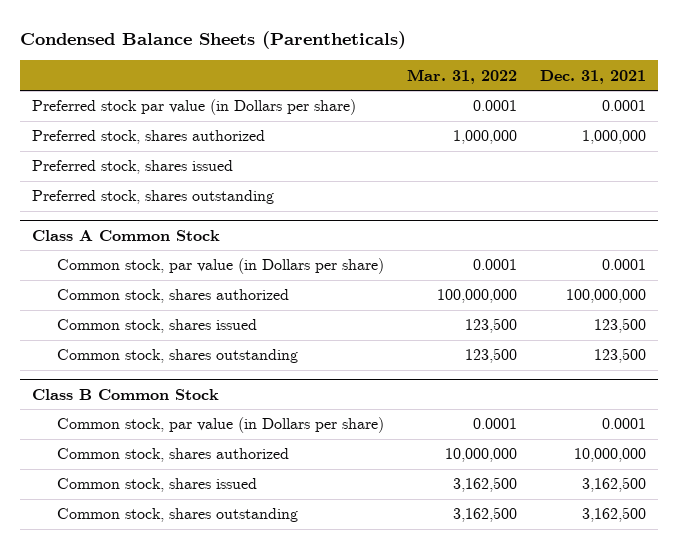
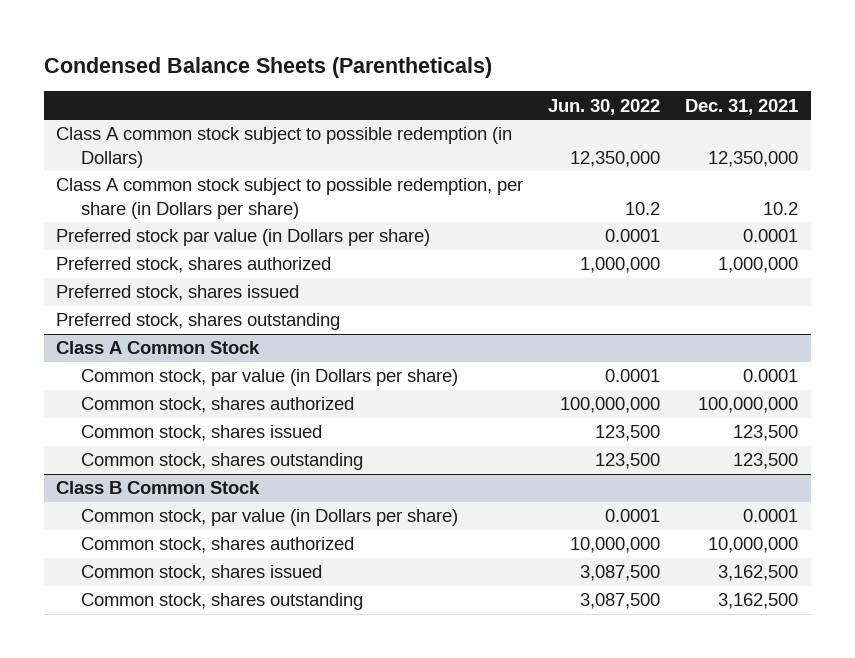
- | Mar. 31, 2022 | Dec. 31, 2021
+ | Jun. 30, 2022 | Dec. 31, 2021
+ Class A common stock subject to possible redemption (in Dollars) | 12,350,000 | 12,350,000
+ Class A common stock subject to possible redemption, per share (in Dollars per share) | 10.2 | 10.2

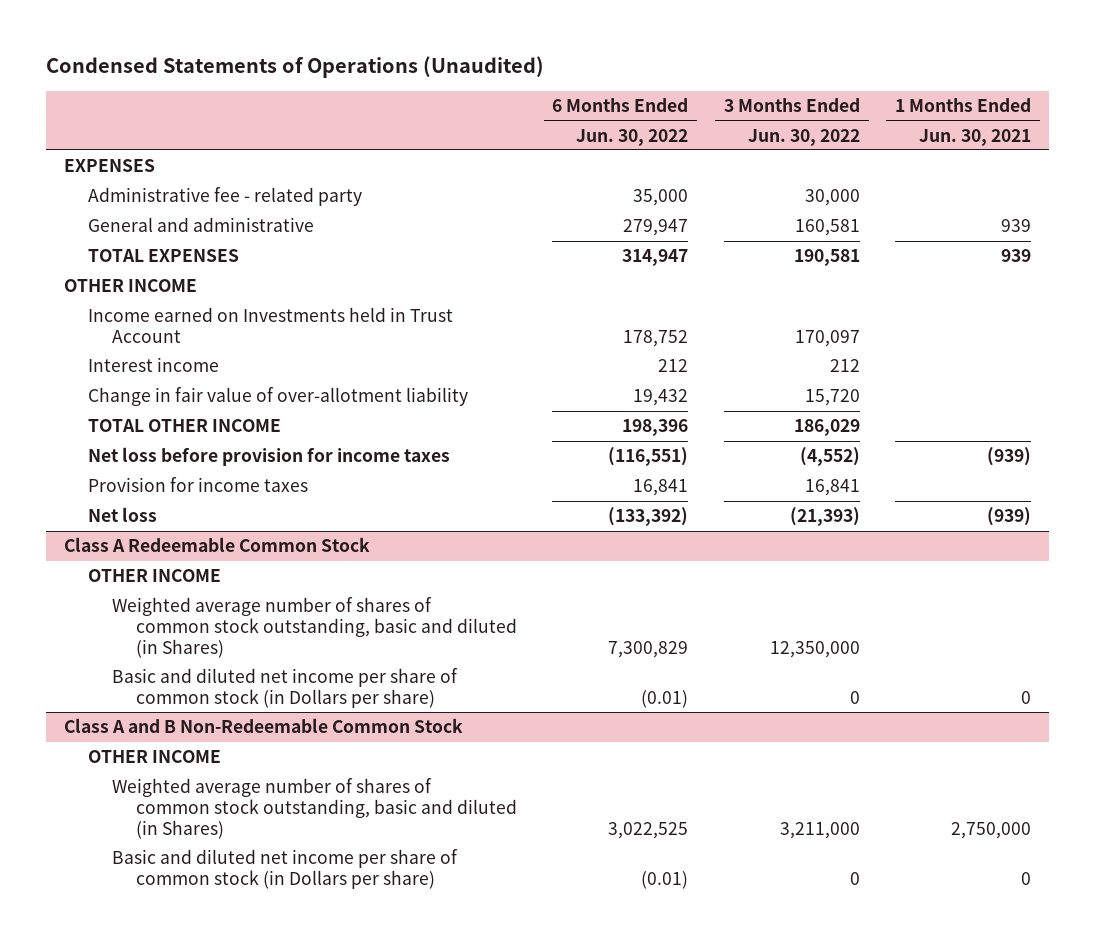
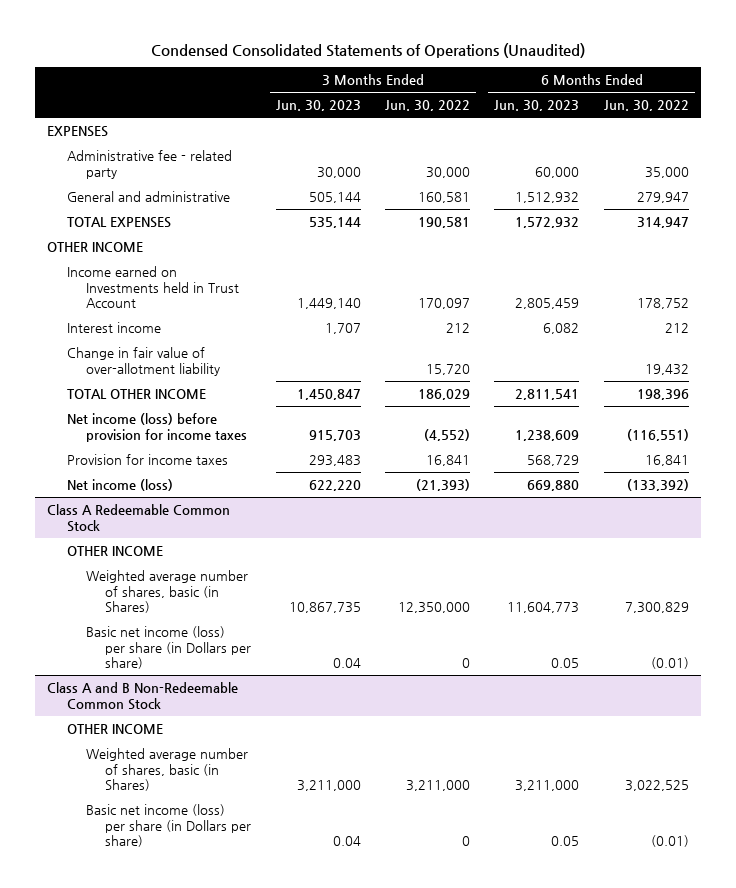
- Condensed Statements of Operations (Unaudited)
+ Condensed Consolidated Statements of Operations (Unaudited)
- | 6 Months Ended Jun. 30, 2022 | 3 Months Ended Jun. 30, 2022 | 1 Months Ended Jun. 30, 2021
+ | 3 Months Ended Jun. 30, 2023 | 3 Months Ended Jun. 30, 2022 | 6 Months Ended Jun. 30, 2023 | 6 Months Ended Jun. 30, 2022
- Net loss before provision for income taxes | (116,551) | (4,552) | (939)
+ Net income (loss) before provision for income taxes | 915,703 | (4,552) | 1,238,609 | (116,551)
- Net loss | (133,392) | (21,393) | (939)
+ Net income (loss) | 622,220 | (21,393) | 669,880 | (133,392)
@ Class A Redeemable Common Stock
- Weighted average number of shares of common stock outstanding, basic and diluted (in Shares) | 7,300,829 | 12,350,000 |
- Basic and diluted net income per share of common stock (in Dollars per share) | (0.01) | 0 | 0
+ Weighted average number of shares, basic (in Shares) | 10,867,735 | 12,350,000 | 11,604,773 | 7,300,829
+ Basic net income (loss) per share (in Dollars per share) | 0.04 | 0 | 0.05 | (0.01)
@ Class A and B Non-Redeemable Common Stock
- Weighted average number of shares of common stock outstanding, basic and diluted (in Shares) | 3,022,525 | 3,211,000 | 2,750,000
- Basic and diluted net income per share of common stock (in Dollars per share) | (0.01) | 0 | 0
+ Weighted average number of shares, basic (in Shares) | 3,211,000 | 3,211,000 | 3,211,000 | 3,022,525
+ Basic net income (loss) per share (in Dollars per share) | 0.04 | 0 | 0.05 | (0.01)

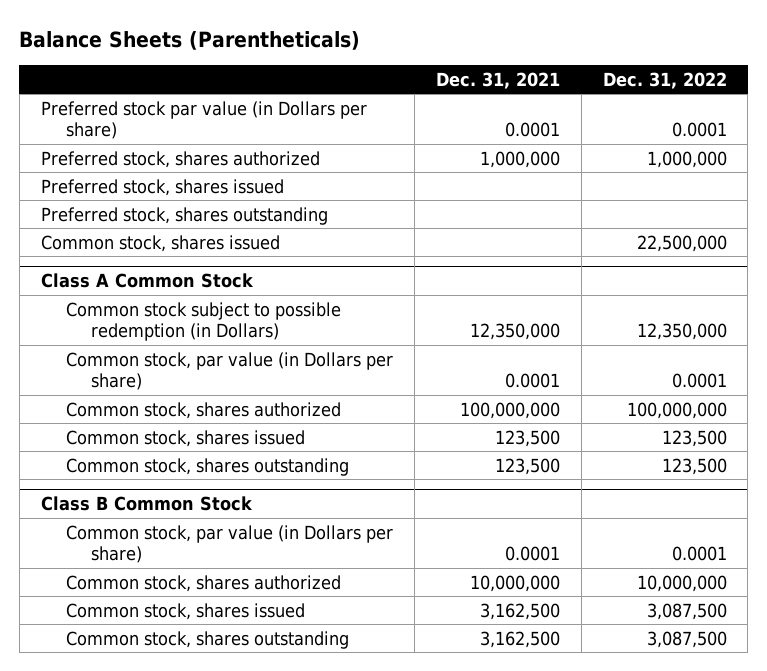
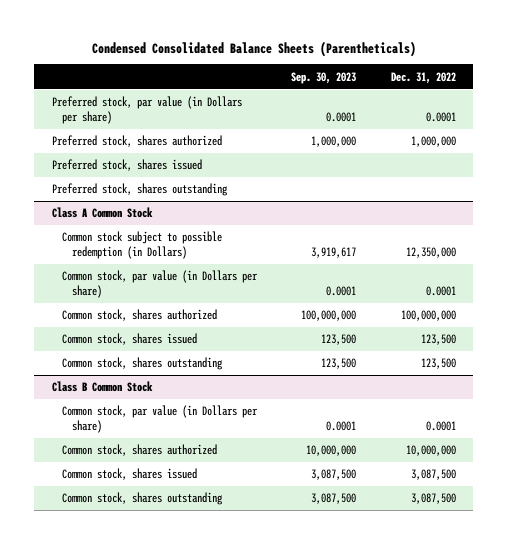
- Balance Sheets (Parentheticals)
+ Condensed Consolidated Balance Sheets (Parentheticals)
- | Dec. 31, 2021 | Dec. 31, 2022
+ | Sep. 30, 2023 | Dec. 31, 2022
- Preferred stock par value (in Dollars per share) | 0.0001 | 0.0001
+ Preferred stock, par value (in Dollars per share) | 0.0001 | 0.0001
- Common stock, shares issued | | 22,500,000

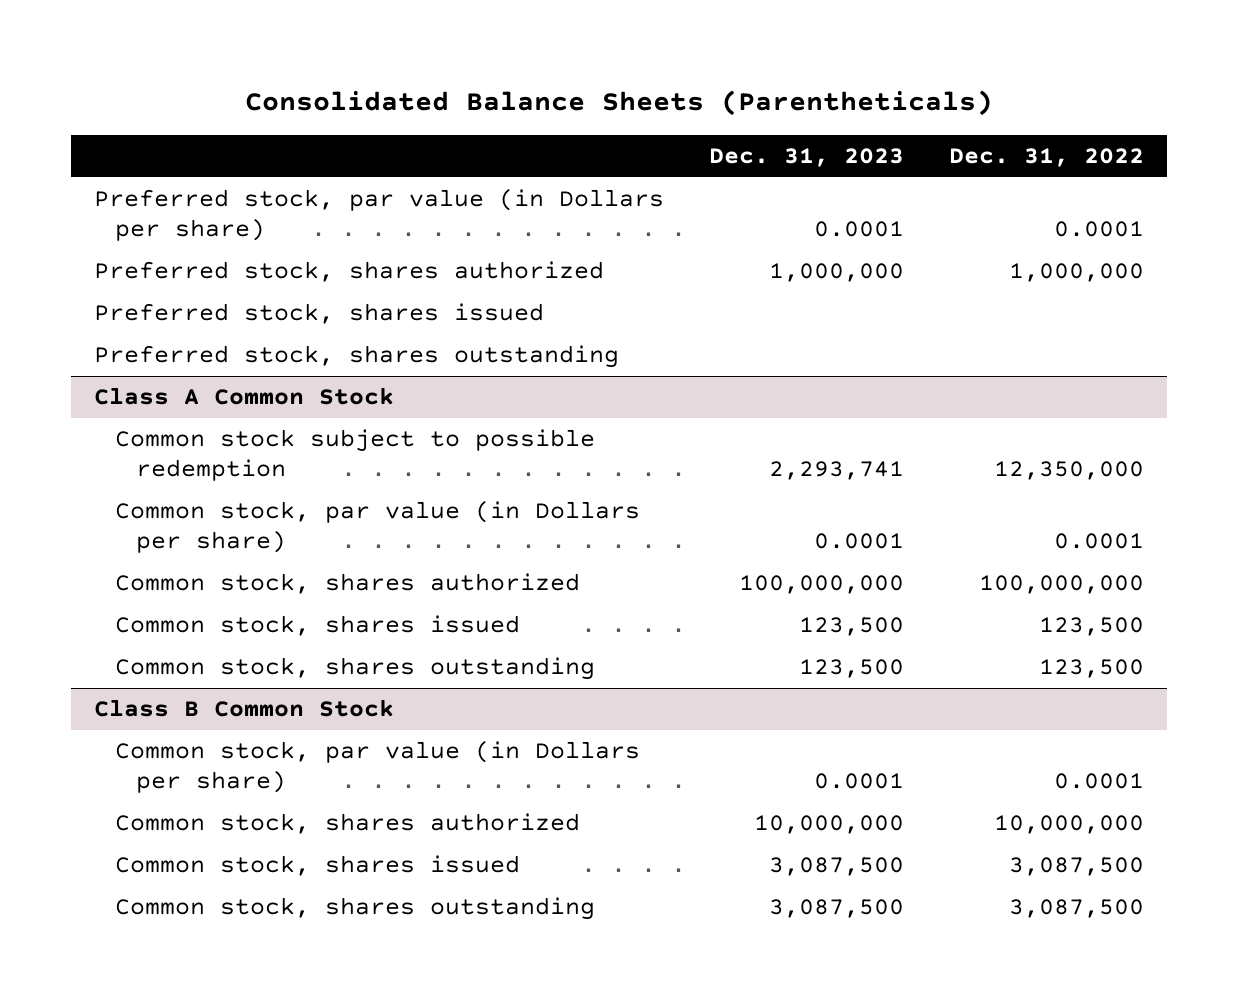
- Condensed Consolidated Balance Sheets (Parentheticals)
+ Consolidated Balance Sheets (Parentheticals)
- | Sep. 30, 2023 | Dec. 31, 2022
+ | Dec. 31, 2023 | Dec. 31, 2022
@ Class A Common Stock
- Common stock subject to possible redemption (in Dollars) | 3,919,617 | 12,350,000
+ Common stock subject to possible redemption | 2,293,741 | 12,350,000

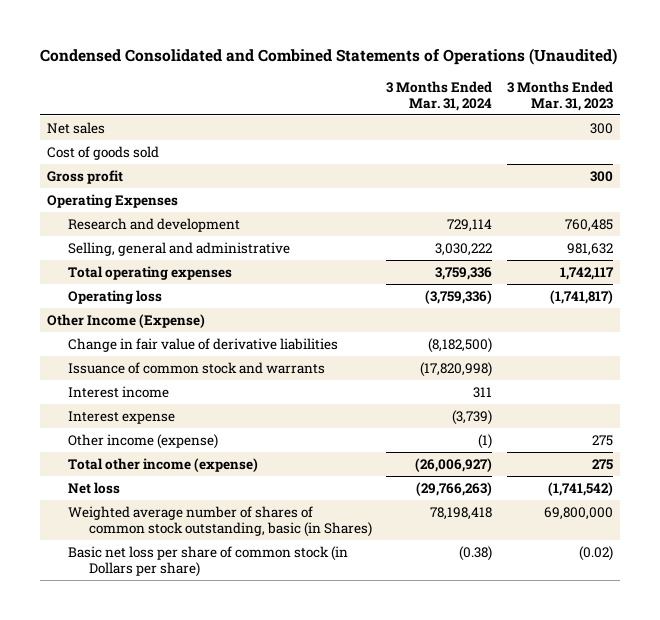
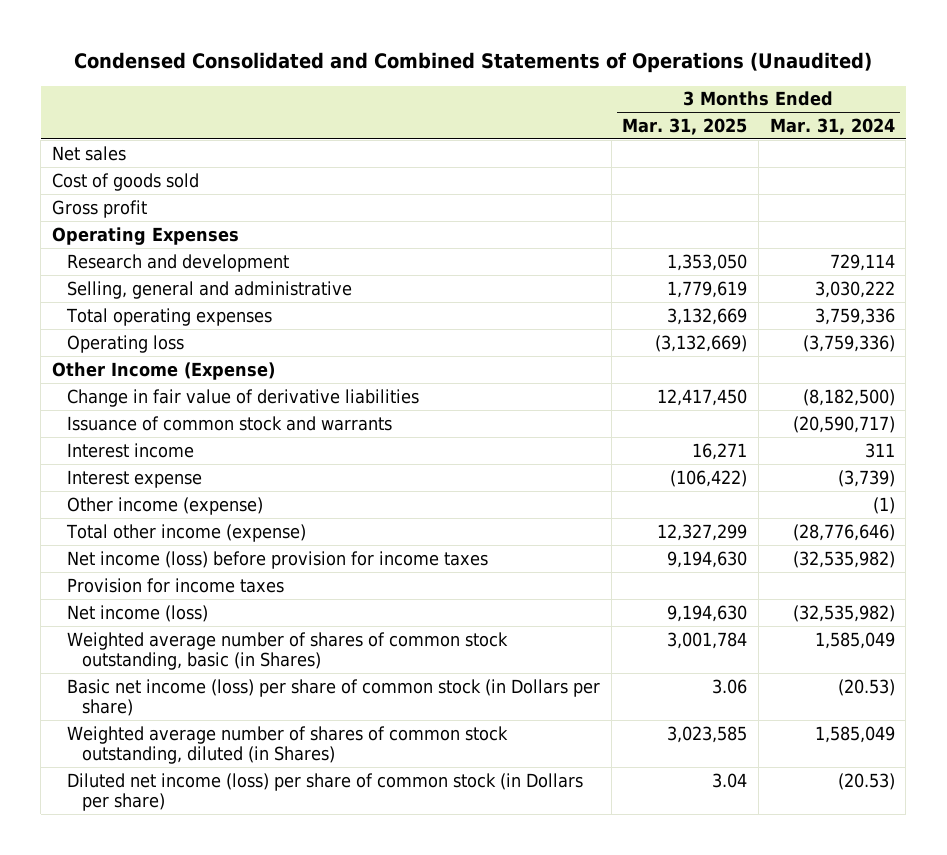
- | 3 Months Ended Mar. 31, 2024 | 3 Months Ended Mar. 31, 2023
+ | 3 Months Ended Mar. 31, 2025 | 3 Months Ended Mar. 31, 2024
- Issuance of common stock and warrants | (17,820,998) |
+ Issuance of common stock and warrants | | (20,590,717)
- Total other income (expense) | (26,006,927) | 275
- Net loss | (29,766,263) | (1,741,542)
- Weighted average number of shares of common stock outstanding, basic (in Shares) | 78,198,418 | 69,800,000
- Basic net loss per share of common stock (in Dollars per share) | (0.38) | (0.02)
+ Total other income (expense) | 12,327,299 | (28,776,646)
+ Net income (loss) before provision for income taxes | 9,194,630 | (32,535,982)
+ Provision for income taxes
+ Net income (loss) | 9,194,630 | (32,535,982)
+ Weighted average number of shares of common stock outstanding, basic (in Shares) | 3,001,784 | 1,585,049
+ Basic net income (loss) per share of common stock (in Dollars per share) | 3.06 | (20.53)
+ Weighted average number of shares of common stock outstanding, diluted (in Shares) | 3,023,585 | 1,585,049
+ Diluted net income (loss) per share of common stock (in Dollars per share) | 3.04 | (20.53)

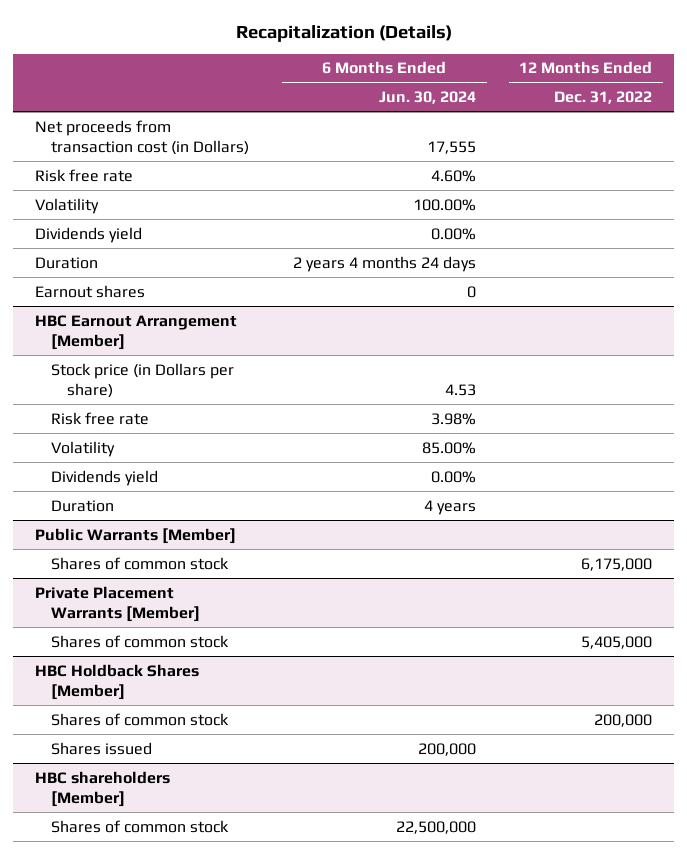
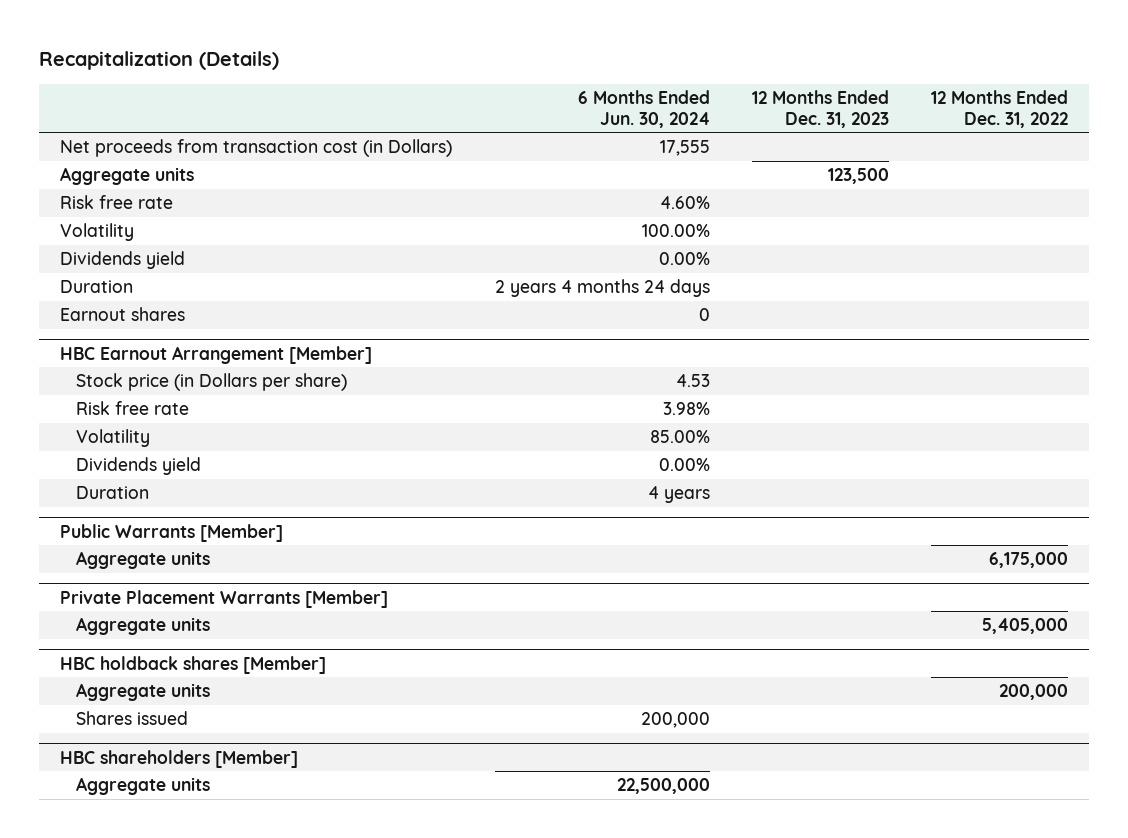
- | 6 Months Ended Jun. 30, 2024 | 12 Months Ended Dec. 31, 2022
+ | 6 Months Ended Jun. 30, 2024 | 12 Months Ended Dec. 31, 2023 | 12 Months Ended Dec. 31, 2022
+ Aggregate units | | 123,500 |
@ Public Warrants [Member]
- Shares of common stock | | 6,175,000
+ Aggregate units | | | 6,175,000
@ Private Placement Warrants [Member]
- Shares of common stock | | 5,405,000
- HBC Holdback Shares [Member]
- Shares of common stock | | 200,000
@ Private Placement Warrants [Member]
+ Aggregate units | | | 5,405,000
+ HBC holdback shares [Member]
+ Aggregate units | | | 200,000
@ HBC shareholders [Member]
- Shares of common stock | 22,500,000 |
+ Aggregate units | 22,500,000 | |

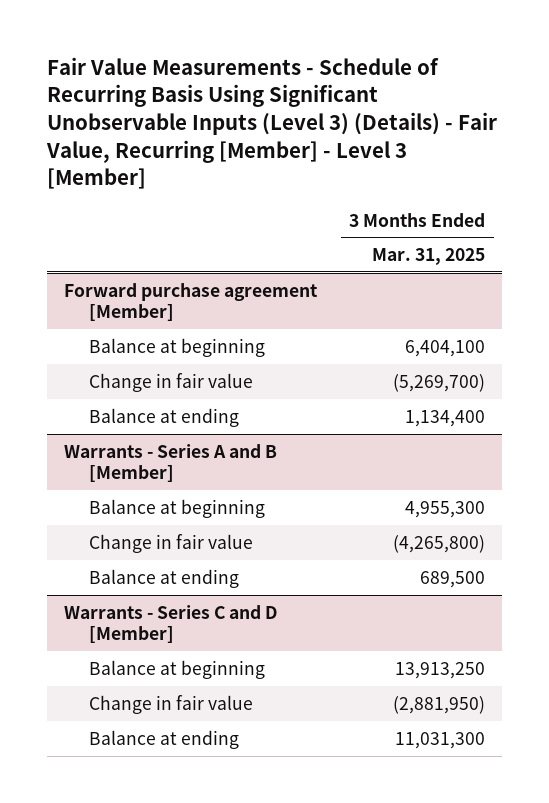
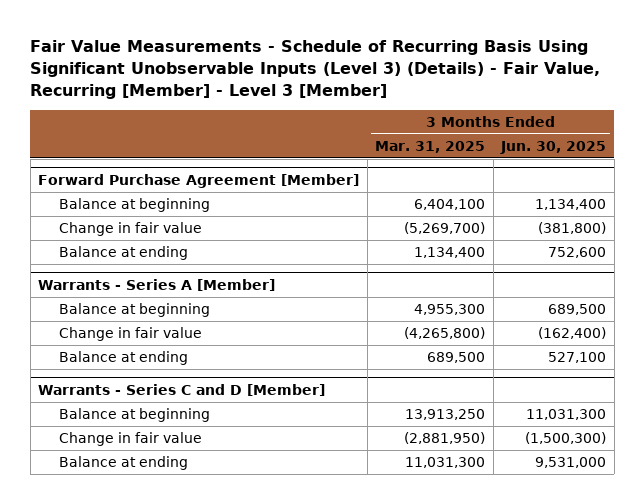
- | 3 Months Ended Mar. 31, 2025
+ | 3 Months Ended Mar. 31, 2025 | 3 Months Ended Jun. 30, 2025
- Forward purchase agreement [Member]
+ Forward Purchase Agreement [Member]
- Warrants - Series A and B [Member]
+ Warrants - Series A [Member]

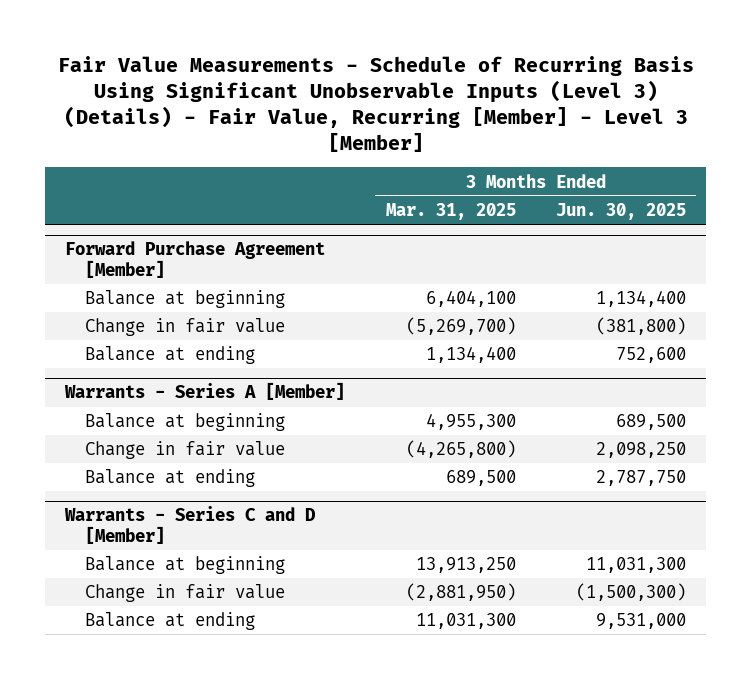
@ Warrants - Series A [Member]
- Change in fair value | (4,265,800) | (162,400)
- Balance at ending | 689,500 | 527,100
+ Change in fair value | (4,265,800) | 2,098,250
+ Balance at ending | 689,500 | 2,787,750

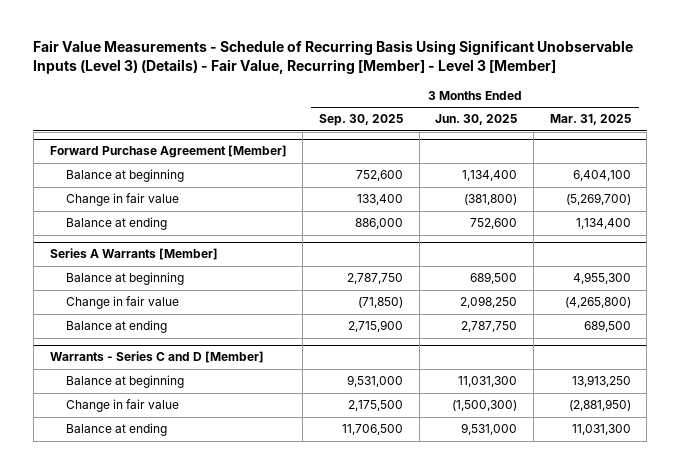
- | 3 Months Ended Mar. 31, 2025 | 3 Months Ended Jun. 30, 2025
+ | 3 Months Ended Sep. 30, 2025 | 3 Months Ended Jun. 30, 2025 | 3 Months Ended Mar. 31, 2025
- Warrants - Series A [Member]
+ Series A Warrants [Member]

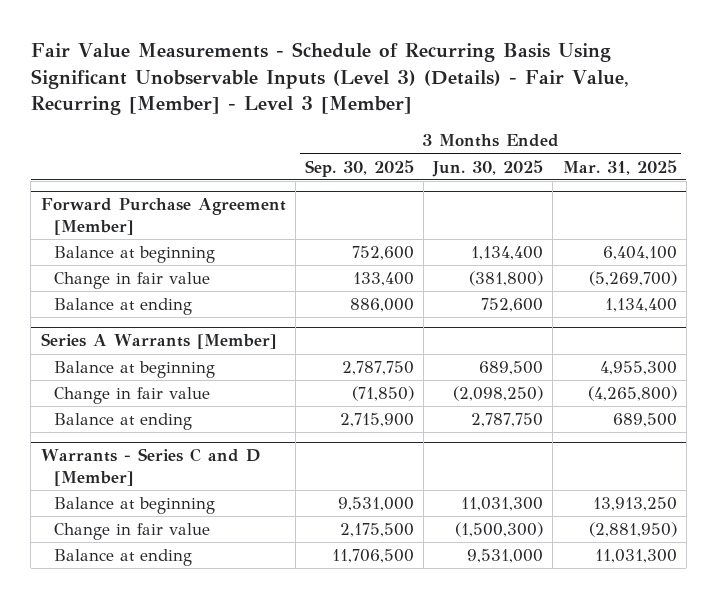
@ Series A Warrants [Member]
- Change in fair value | (71,850) | 2,098,250 | (4,265,800)
+ Change in fair value | (71,850) | (2,098,250) | (4,265,800)

